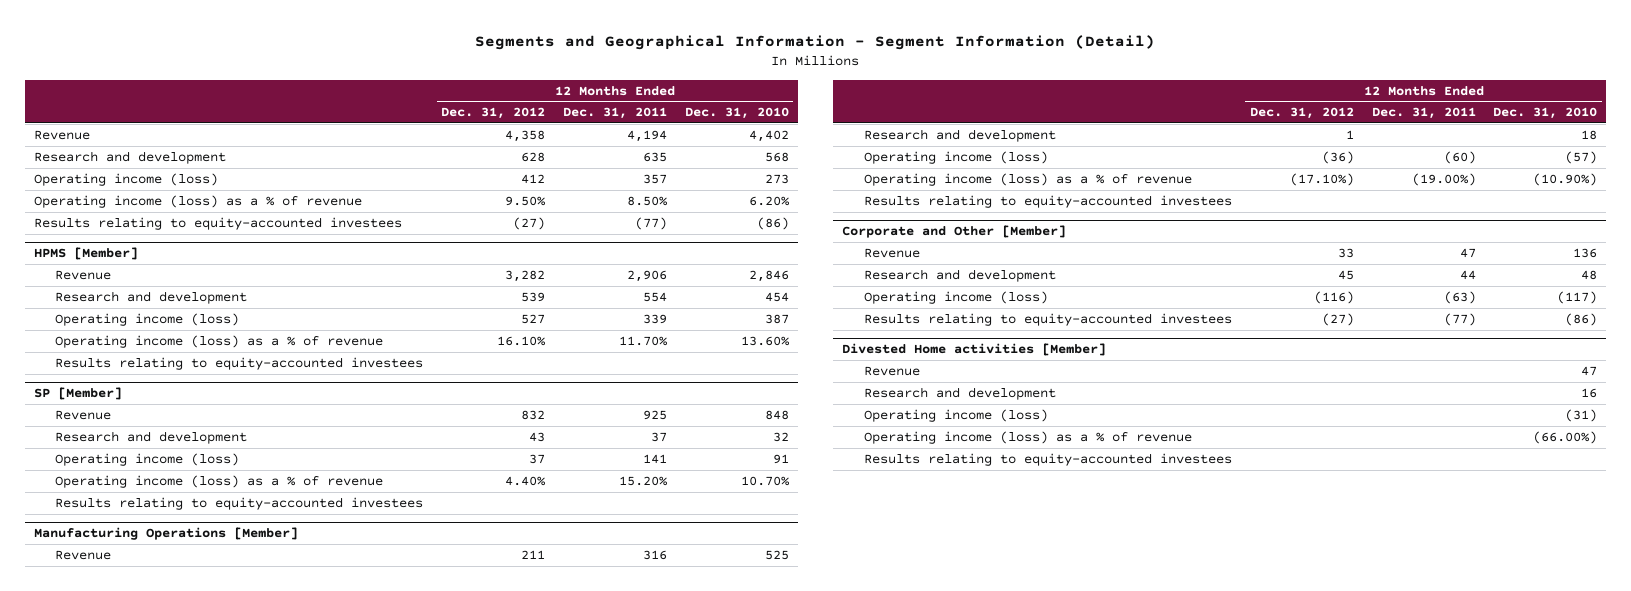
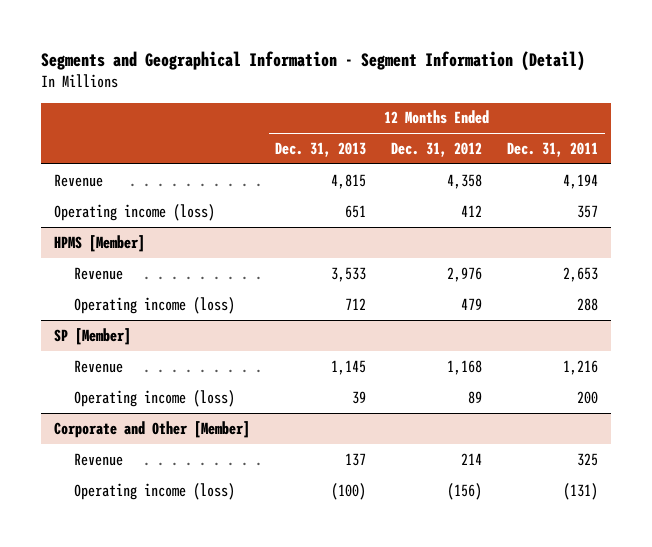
- | 12 Months Ended Dec. 31, 2012 | 12 Months Ended Dec. 31, 2011 | 12 Months Ended Dec. 31, 2010
+ | 12 Months Ended Dec. 31, 2013 | 12 Months Ended Dec. 31, 2012 | 12 Months Ended Dec. 31, 2011
- Research and development | 628 | 635 | 568
- Operating income (loss) as a % of revenue | 9.50% | 8.50% | 6.20%
- Results relating to equity-accounted investees | (27) | (77) | (86)
@ HPMS [Member]
- Revenue | 3,282 | 2,906 | 2,846
- Research and development | 539 | 554 | 454
- Operating income (loss) | 527 | 339 | 387
- Operating income (loss) as a % of revenue | 16.10% | 11.70% | 13.60%
- Results relating to equity-accounted investees
+ Revenue | 3,533 | 2,976 | 2,653
+ Operating income (loss) | 712 | 479 | 288
@ SP [Member]
- Revenue | 832 | 925 | 848
- Research and development | 43 | 37 | 32
- Operating income (loss) | 37 | 141 | 91
- Operating income (loss) as a % of revenue | 4.40% | 15.20% | 10.70%
- Results relating to equity-accounted investees
- Manufacturing Operations [Member]
- Revenue | 211 | 316 | 525
- Research and development | 1 | | 18
- Operating income (loss) | (36) | (60) | (57)
- Operating income (loss) as a % of revenue | (17.10%) | (19.00%) | (10.90%)
- Results relating to equity-accounted investees
@ SP [Member]
+ Revenue | 1,145 | 1,168 | 1,216
+ Operating income (loss) | 39 | 89 | 200
@ Corporate and Other [Member]
- Revenue | 33 | 47 | 136
- Research and development | 45 | 44 | 48
- Operating income (loss) | (116) | (63) | (117)
- Results relating to equity-accounted investees | (27) | (77) | (86)
- Divested Home activities [Member]
- Revenue | | | 47
- Research and development | | | 16
- Operating income (loss) | | | (31)
- Operating income (loss) as a % of revenue | | | (66.00%)
- Results relating to equity-accounted investees
@ Corporate and Other [Member]
+ Revenue | 137 | 214 | 325
+ Operating income (loss) | (100) | (156) | (131)

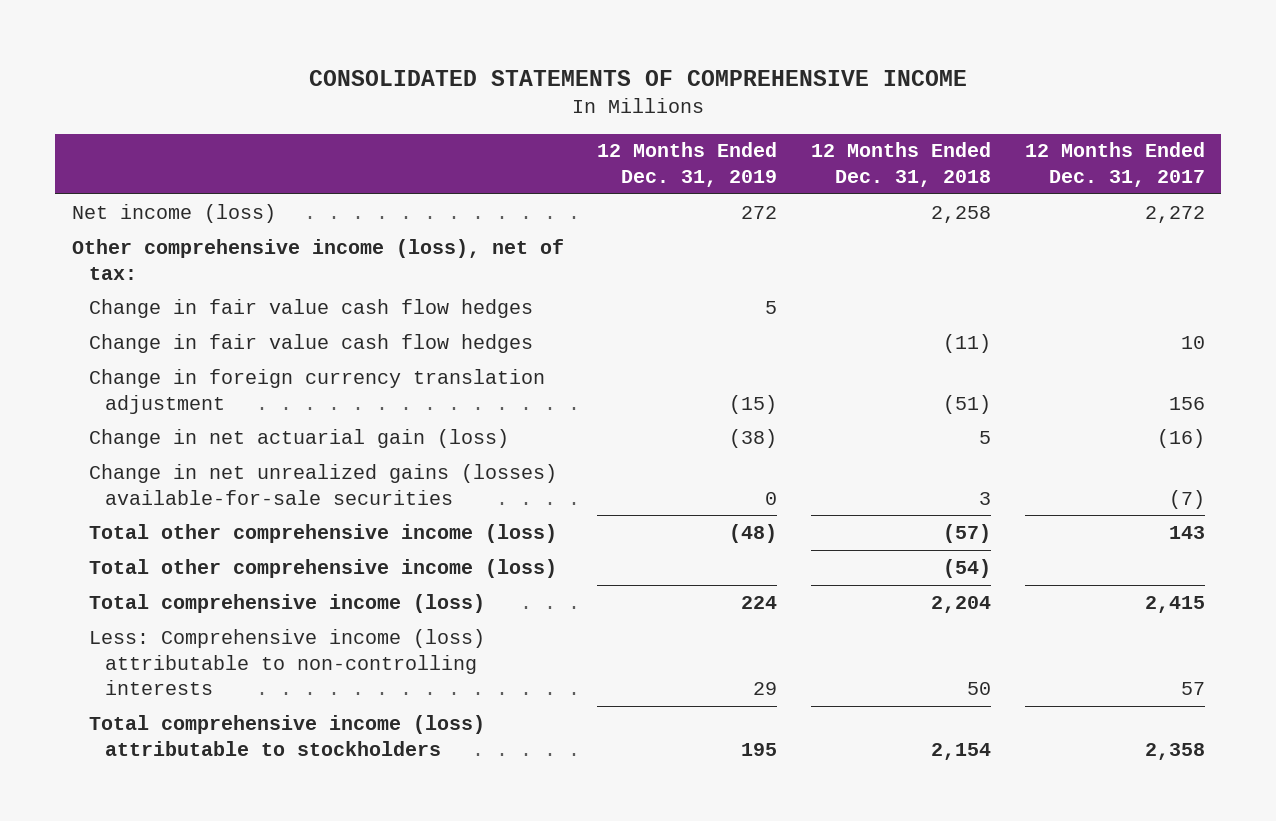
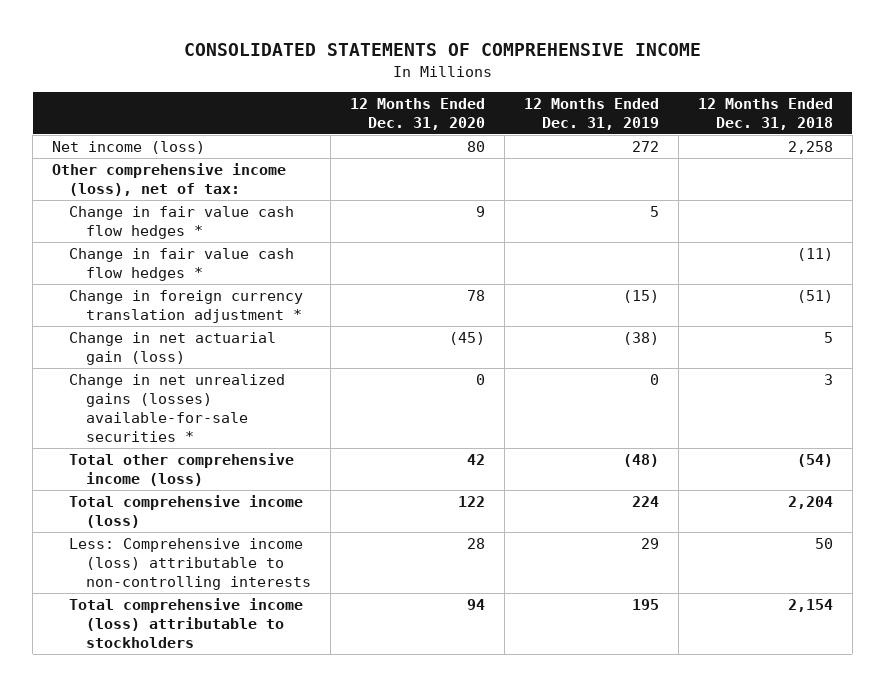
- | 12 Months Ended Dec. 31, 2019 | 12 Months Ended Dec. 31, 2018 | 12 Months Ended Dec. 31, 2017
+ | 12 Months Ended Dec. 31, 2020 | 12 Months Ended Dec. 31, 2019 | 12 Months Ended Dec. 31, 2018
- Change in fair value cash flow hedges | 5 | |
- Change in fair value cash flow hedges | | (11) | 10
- Change in foreign currency translation adjustment | (15) | (51) | 156
+ Change in fair value cash flow hedges * | 9 | 5 |
+ Change in fair value cash flow hedges * | | | (11)
+ Change in foreign currency translation adjustment * | 78 | (15) | (51)
- Change in net unrealized gains (losses) available-for-sale securities | 0 | 3 | (7)
- Total other comprehensive income (loss) | (48) | (57) | 143
- Total other comprehensive income (loss) | | (54) |
+ Change in net unrealized gains (losses) available-for-sale securities * | 0 | 0 | 3
+ Total other comprehensive income (loss) | 42 | (48) | (54)

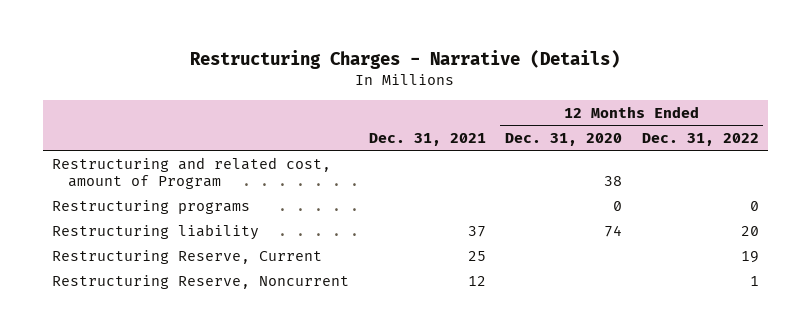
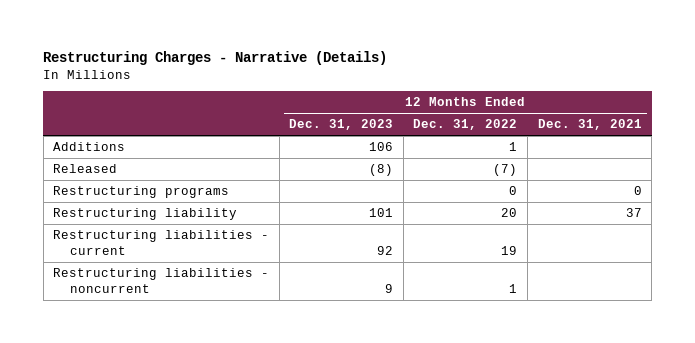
- | Dec. 31, 2021 | 12 Months Ended Dec. 31, 2020 | 12 Months Ended Dec. 31, 2022
+ | 12 Months Ended Dec. 31, 2023 | 12 Months Ended Dec. 31, 2022 | 12 Months Ended Dec. 31, 2021
- Restructuring and related cost, amount of Program | | 38 |
+ Additions | 106 | 1 |
+ Released | (8) | (7) |
- Restructuring Reserve, Current | 25 | | 19
- Restructuring Reserve, Noncurrent | 12 | | 1
+ Restructuring liabilities - current | 92 | 19 |
+ Restructuring liabilities - noncurrent | 9 | 1 |

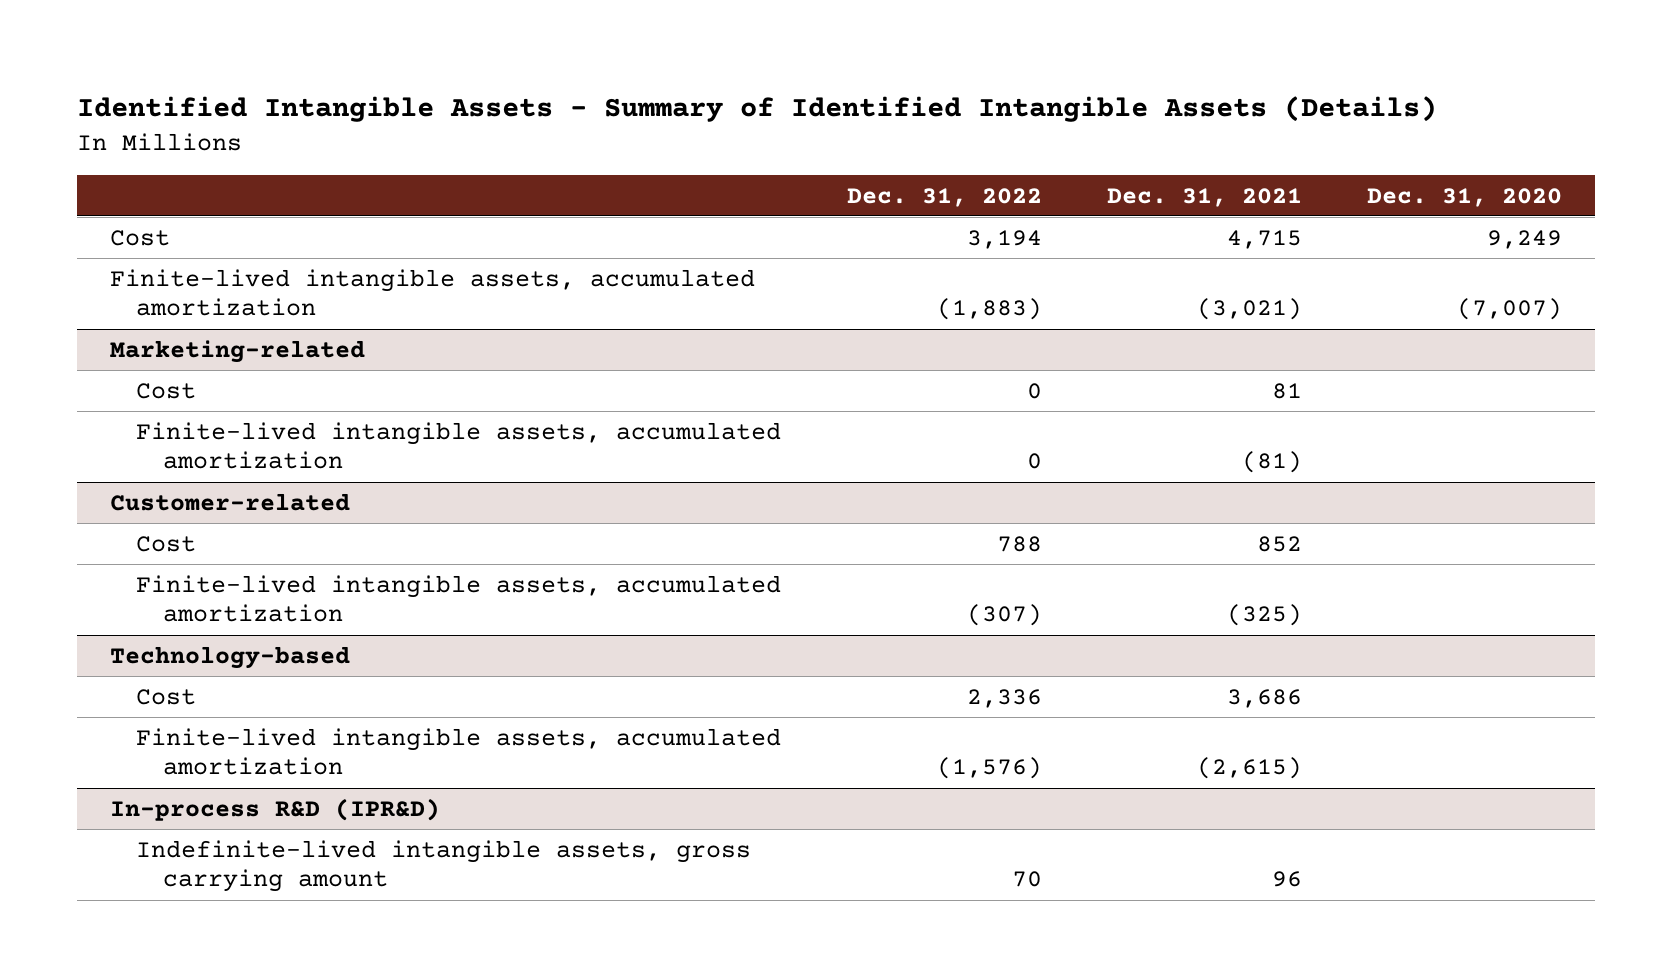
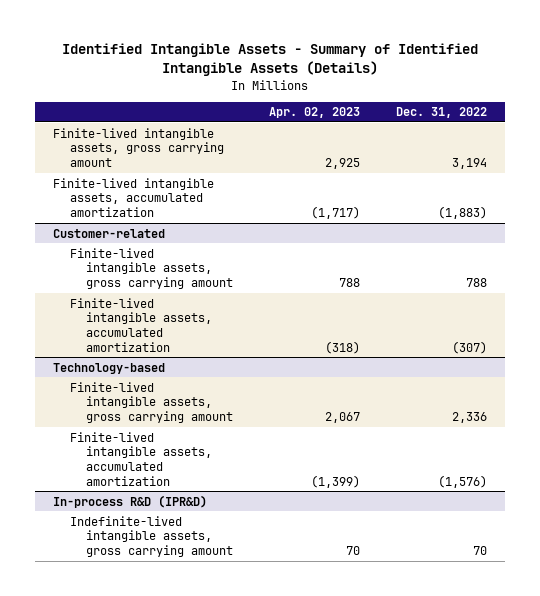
- | Dec. 31, 2022 | Dec. 31, 2021 | Dec. 31, 2020
+ | Apr. 02, 2023 | Dec. 31, 2022
- Cost | 3,194 | 4,715 | 9,249
+ Finite-lived intangible assets, gross carrying amount | 2,925 | 3,194
- Marketing-related
- Cost | 0 | 81 |
- Finite-lived intangible assets, accumulated amortization | 0 | (81) |
@ Customer-related
- Cost | 788 | 852 |
+ Finite-lived intangible assets, gross carrying amount | 788 | 788
@ Technology-based
- Cost | 2,336 | 3,686 |
+ Finite-lived intangible assets, gross carrying amount | 2,067 | 2,336

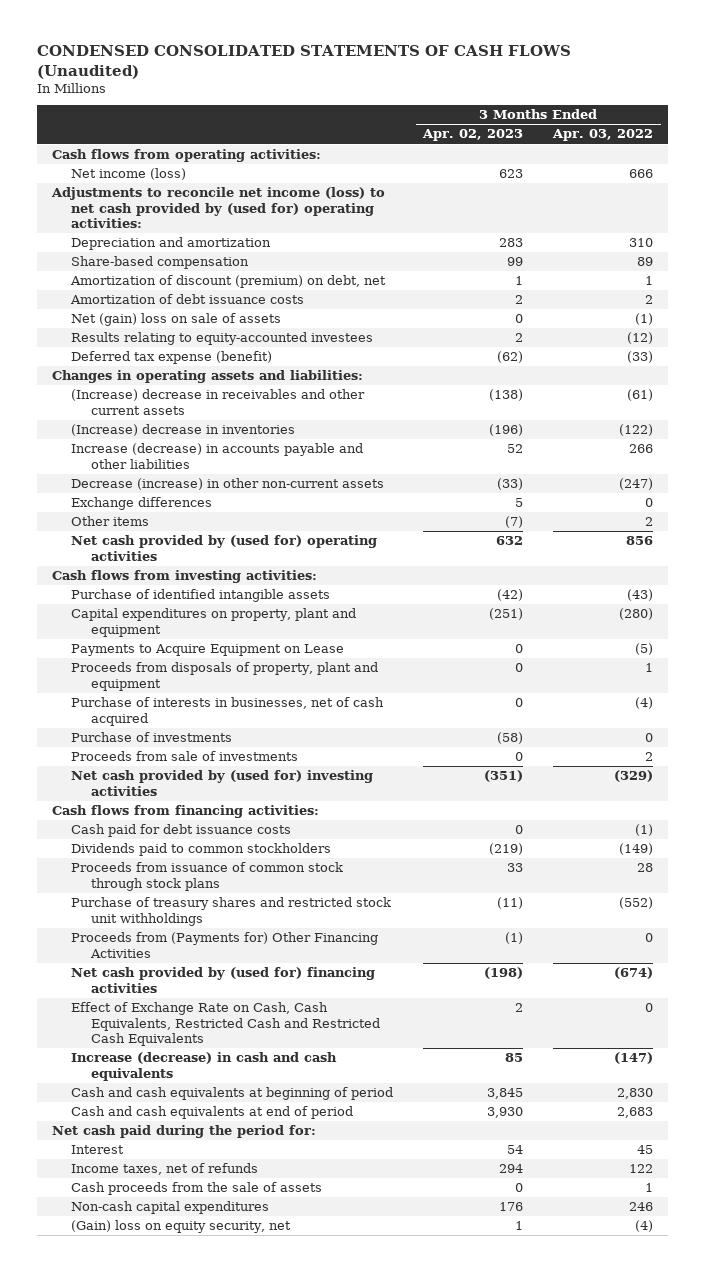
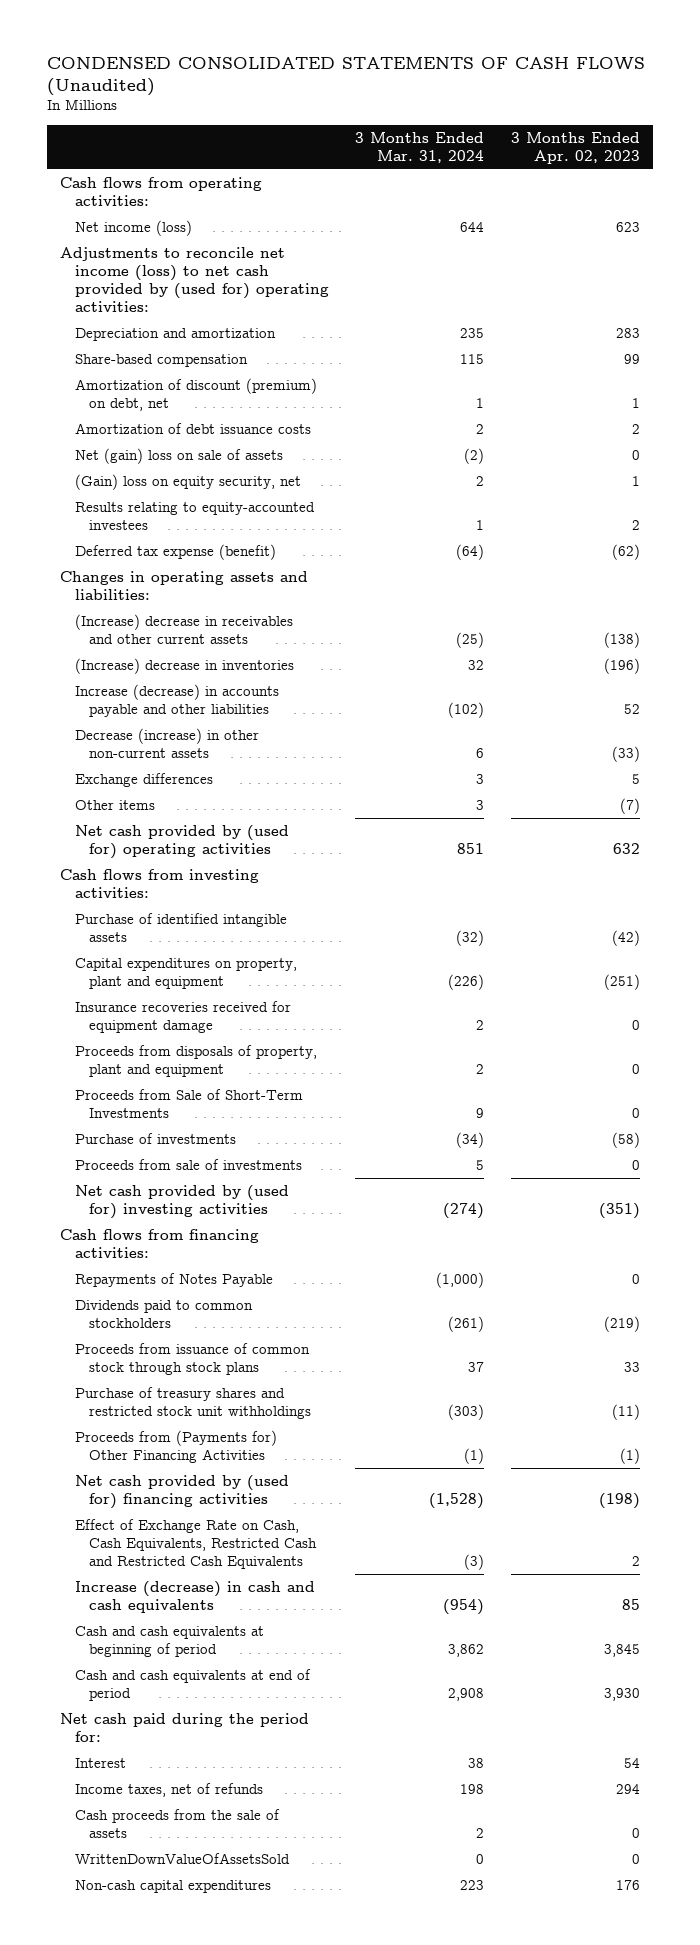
- | 3 Months Ended Apr. 02, 2023 | 3 Months Ended Apr. 03, 2022
+ | 3 Months Ended Mar. 31, 2024 | 3 Months Ended Apr. 02, 2023
moved up: (Gain) loss on equity security, net | 2 | 1
- Payments to Acquire Equipment on Lease | 0 | (5)
+ Insurance recoveries received for equipment damage | 2 | 0
- Purchase of interests in businesses, net of cash acquired | 0 | (4)
+ Proceeds from Sale of Short-Term Investments | 9 | 0
- Cash paid for debt issuance costs | 0 | (1)
+ Repayments of Notes Payable | (1,000) | 0
+ WrittenDownValueOfAssetsSold | 0 | 0

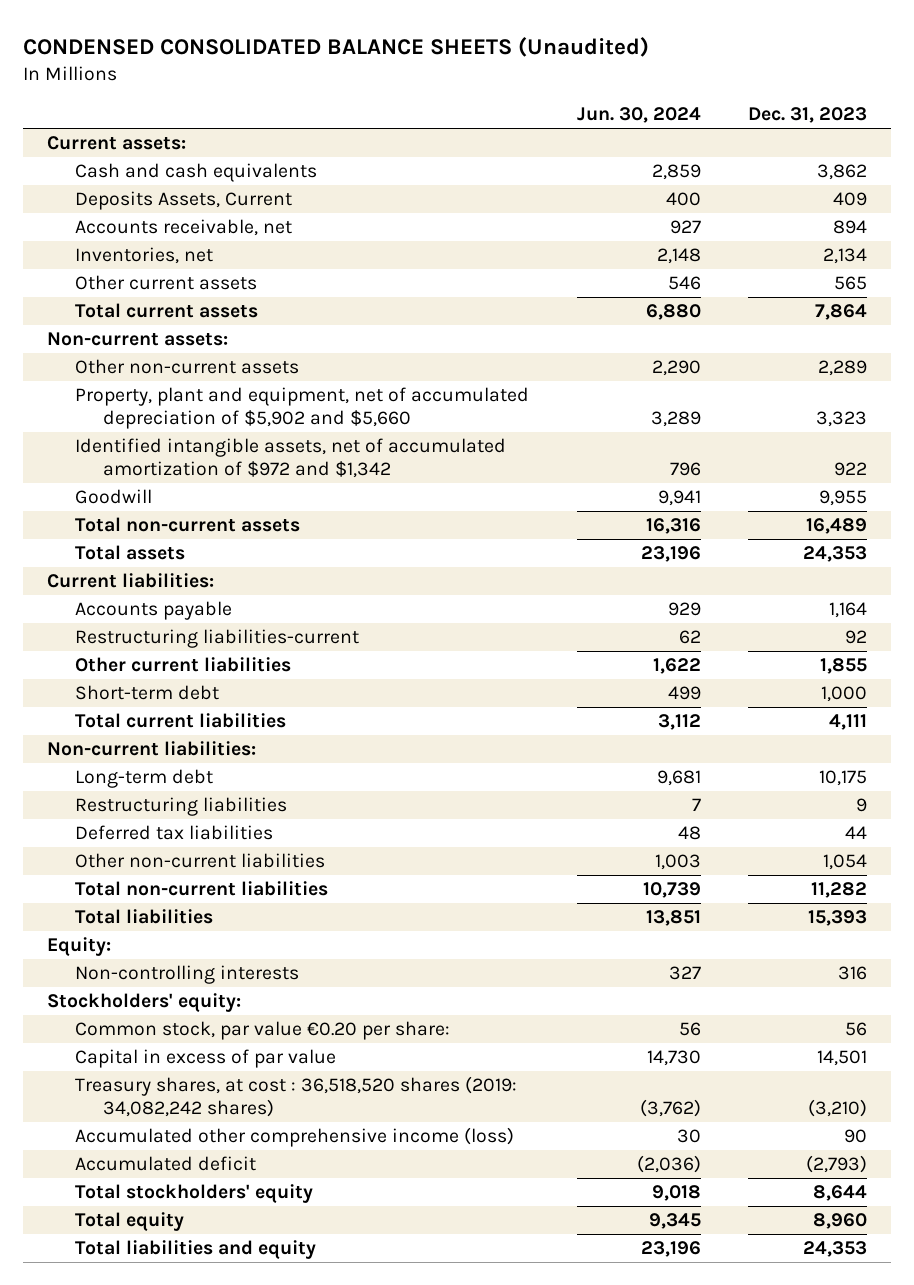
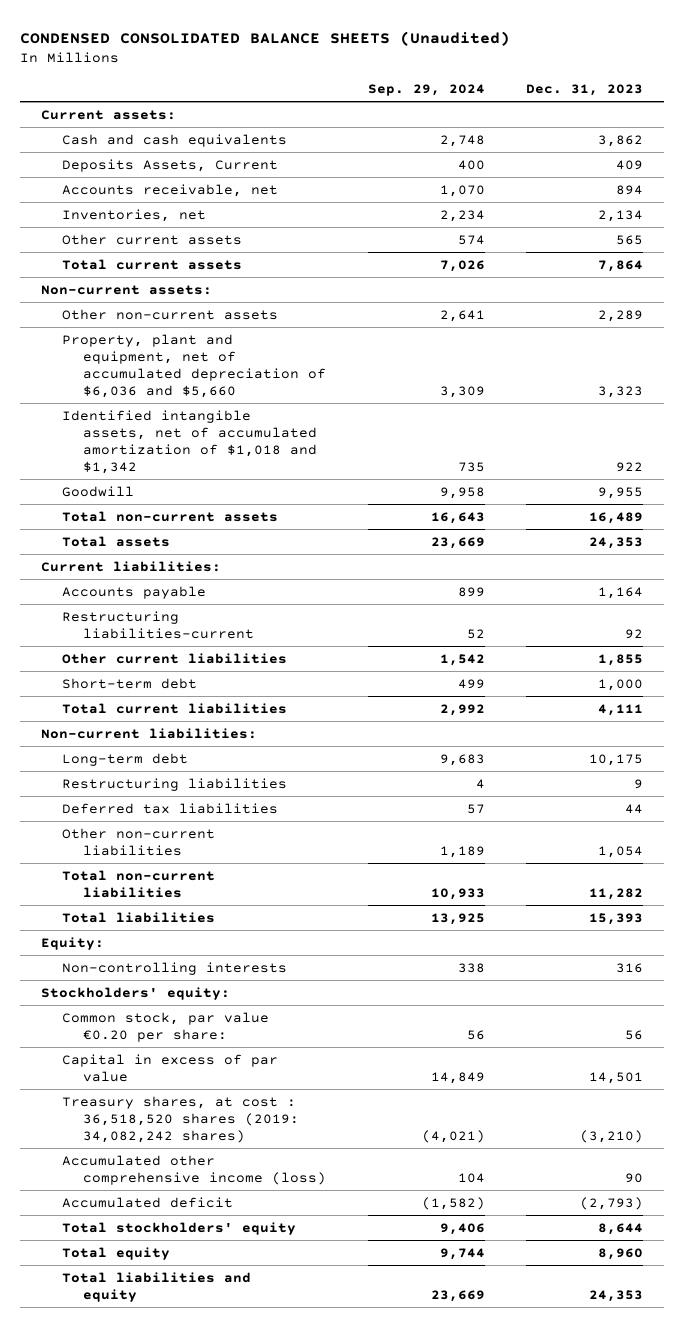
- | Jun. 30, 2024 | Dec. 31, 2023
+ | Sep. 29, 2024 | Dec. 31, 2023
- Property, plant and equipment, net of accumulated depreciation of $5,902 and $5,660 | 3,289 | 3,323
- Identified intangible assets, net of accumulated amortization of $972 and $1,342 | 796 | 922
+ Property, plant and equipment, net of accumulated depreciation of $6,036 and $5,660 | 3,309 | 3,323
+ Identified intangible assets, net of accumulated amortization of $1,018 and $1,342 | 735 | 922

